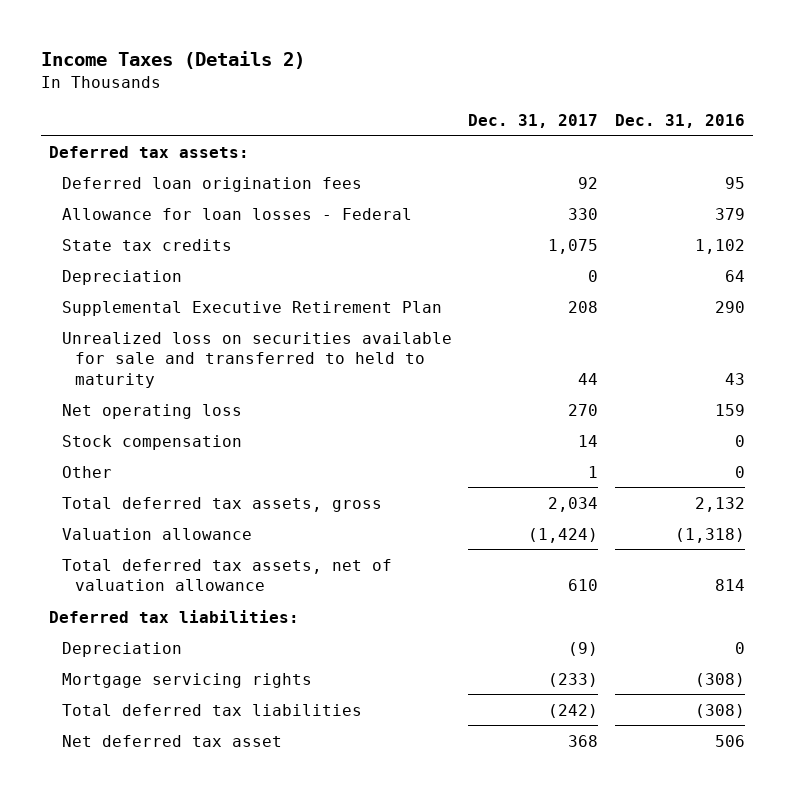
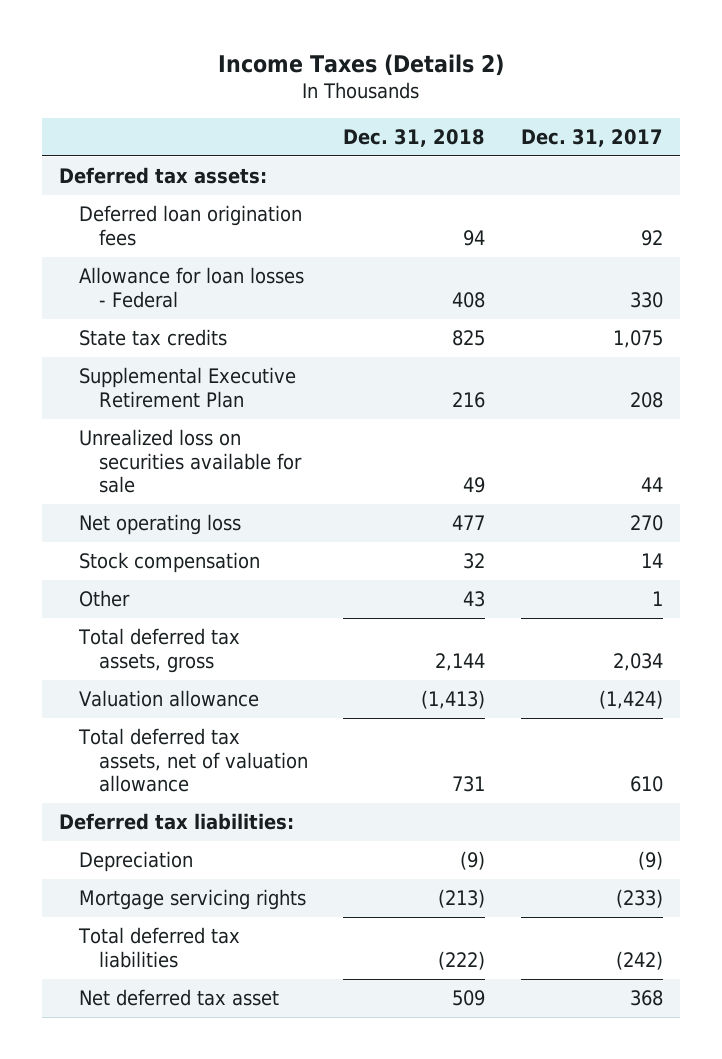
- | Dec. 31, 2017 | Dec. 31, 2016
+ | Dec. 31, 2018 | Dec. 31, 2017
- Depreciation | 0 | 64
- Unrealized loss on securities available for sale and transferred to held to maturity | 44 | 43
+ Unrealized loss on securities available for sale | 49 | 44

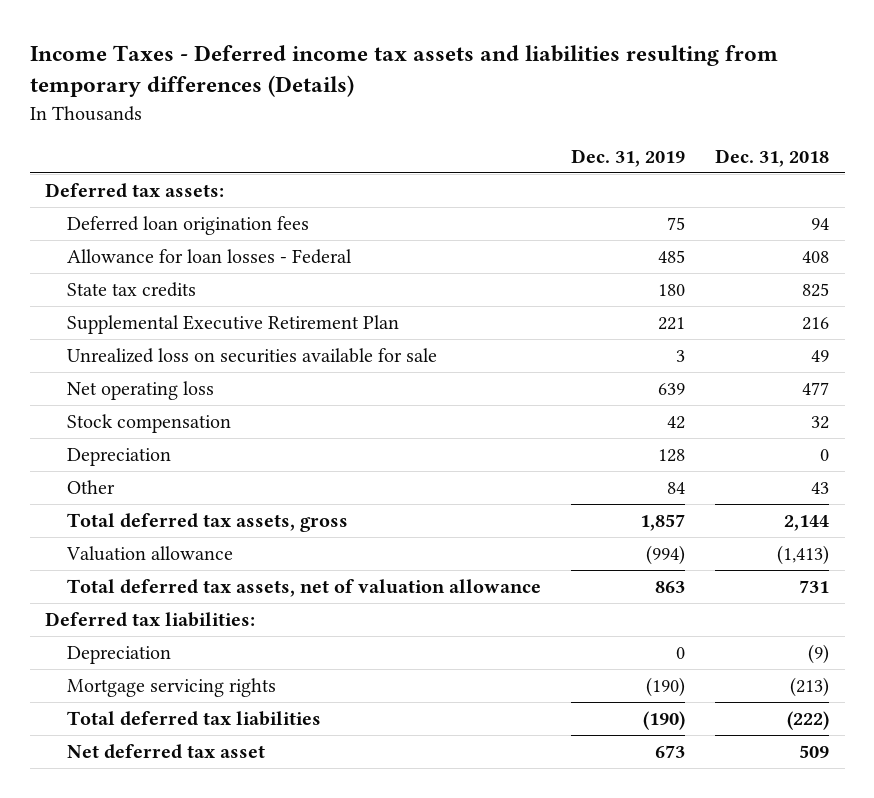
- Income Taxes (Details 2)
+ Income Taxes - Deferred income tax assets and liabilities resulting from temporary differences (Details)
- | Dec. 31, 2018 | Dec. 31, 2017
+ | Dec. 31, 2019 | Dec. 31, 2018
+ Depreciation | 128 | 0

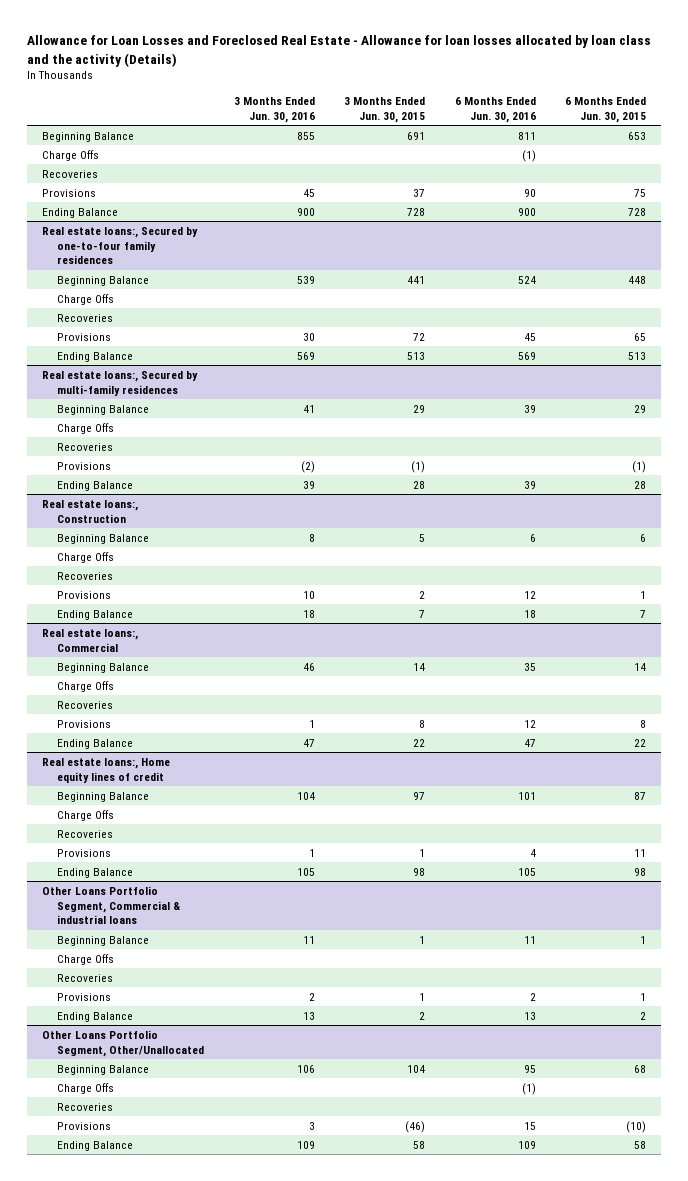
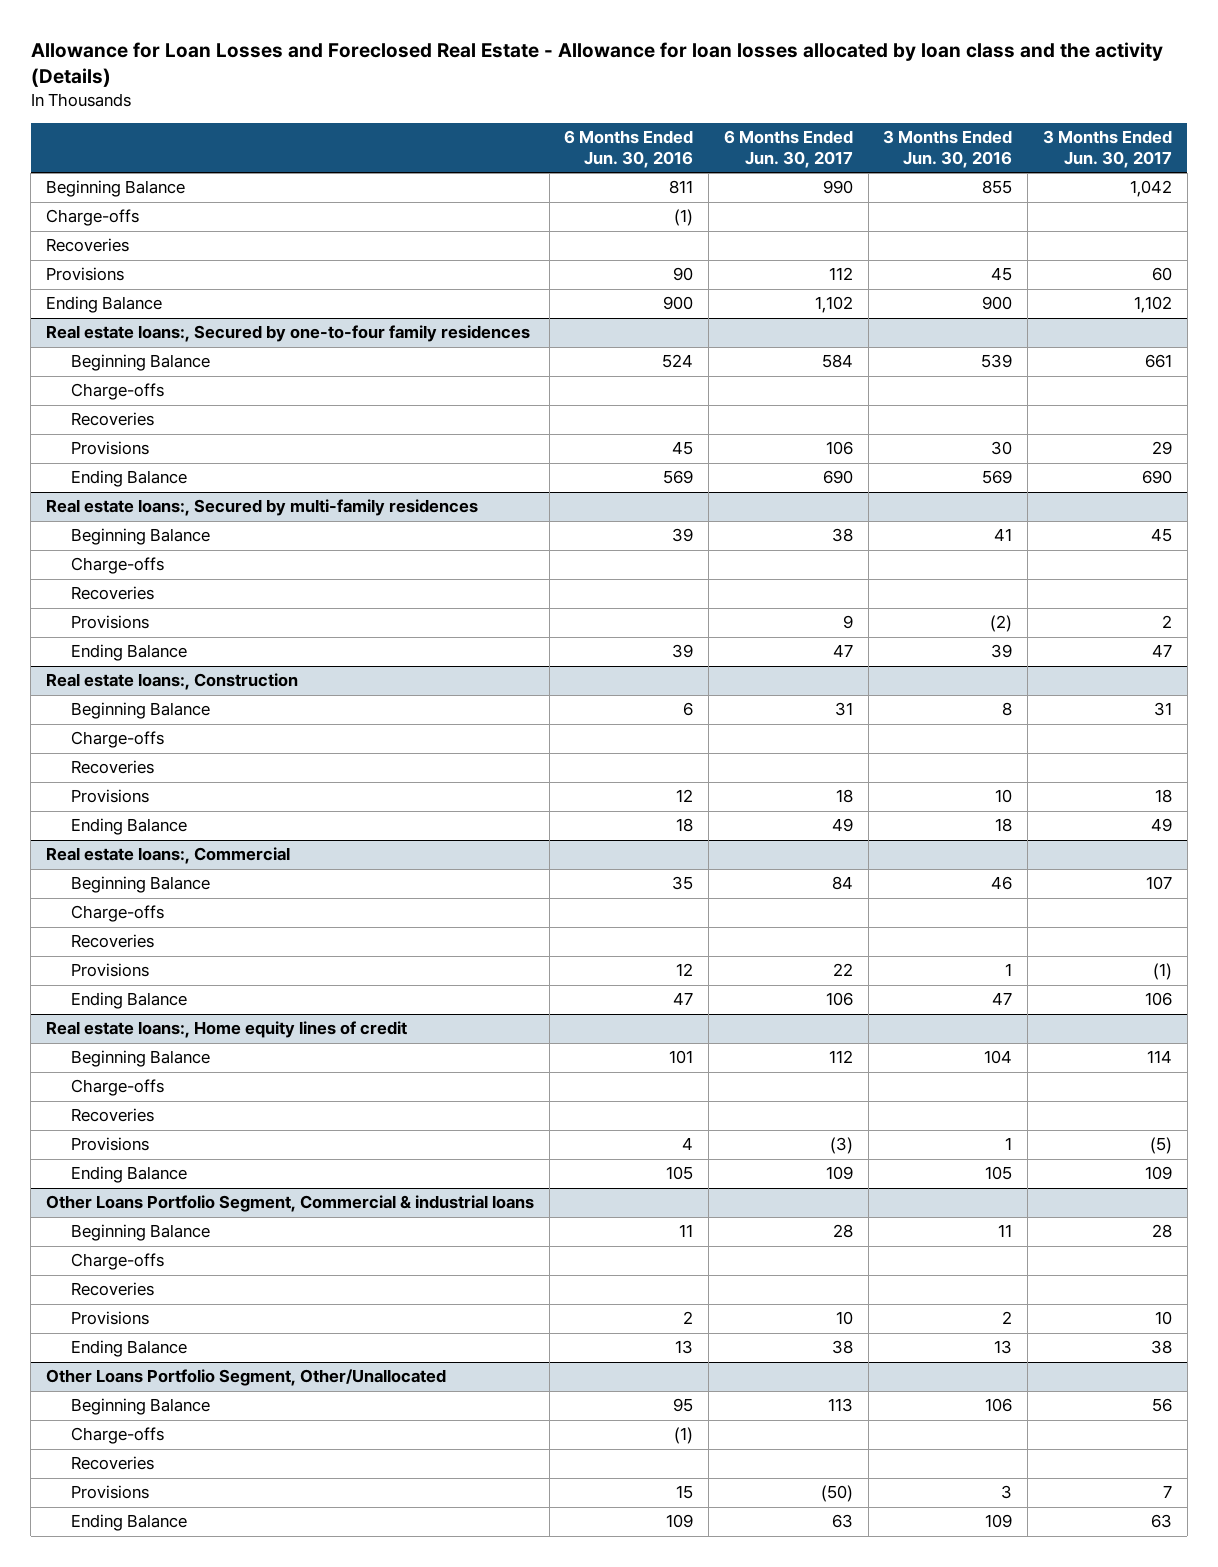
- | 3 Months Ended Jun. 30, 2016 | 3 Months Ended Jun. 30, 2015 | 6 Months Ended Jun. 30, 2016 | 6 Months Ended Jun. 30, 2015
+ | 6 Months Ended Jun. 30, 2016 | 6 Months Ended Jun. 30, 2017 | 3 Months Ended Jun. 30, 2016 | 3 Months Ended Jun. 30, 2017
- Charge Offs | | | (1) |
+ Charge-offs | (1) | | |
@ Real estate loans:, Secured by one-to-four family residences
- Charge Offs
+ Charge-offs
@ Real estate loans:, Secured by multi-family residences
- Charge Offs
+ Charge-offs
@ Real estate loans:, Construction
- Charge Offs
+ Charge-offs
@ Real estate loans:, Commercial
- Charge Offs
+ Charge-offs
@ Real estate loans:, Home equity lines of credit
- Charge Offs
+ Charge-offs
@ Other Loans Portfolio Segment, Commercial & industrial loans
- Charge Offs
+ Charge-offs
@ Other Loans Portfolio Segment, Other/Unallocated
- Charge Offs | | | (1) |
+ Charge-offs | (1) | | |

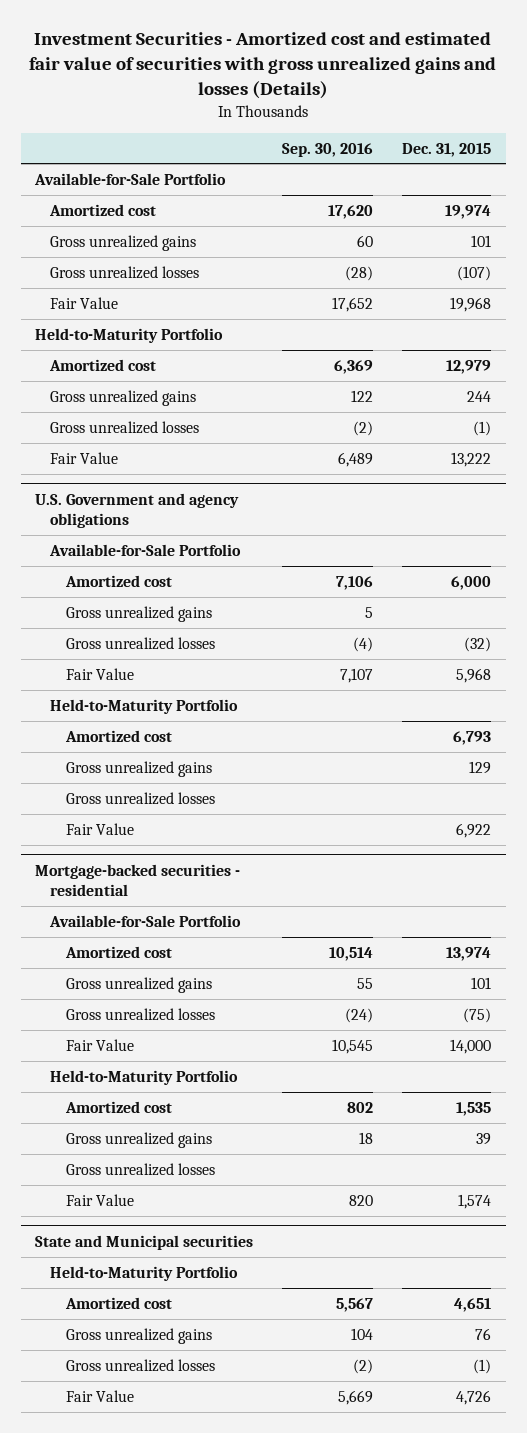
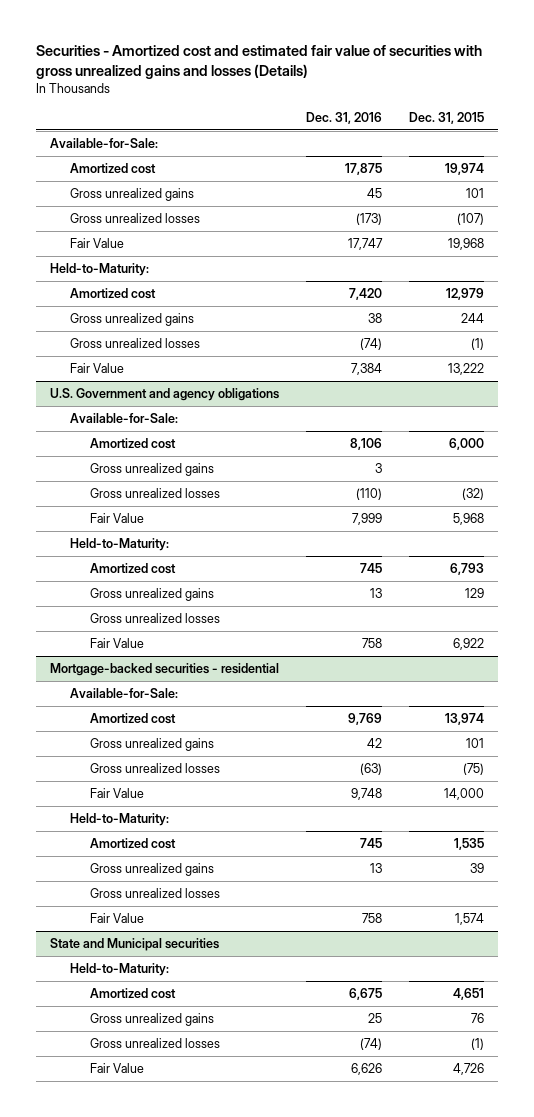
- Investment Securities - Amortized cost and estimated fair value of securities with gross unrealized gains and losses (Details)
+ Securities - Amortized cost and estimated fair value of securities with gross unrealized gains and losses (Details)
- | Sep. 30, 2016 | Dec. 31, 2015
+ | Dec. 31, 2016 | Dec. 31, 2015
- Available-for-Sale Portfolio
+ Available-for-Sale:
- Held-to-Maturity Portfolio
+ Held-to-Maturity:
@ U.S. Government and agency obligations
- Available-for-Sale Portfolio
+ Available-for-Sale:
- Held-to-Maturity Portfolio
+ Held-to-Maturity:
@ Mortgage-backed securities - residential
- Available-for-Sale Portfolio
+ Available-for-Sale:
- Held-to-Maturity Portfolio
+ Held-to-Maturity:
@ State and Municipal securities
- Held-to-Maturity Portfolio
+ Held-to-Maturity:

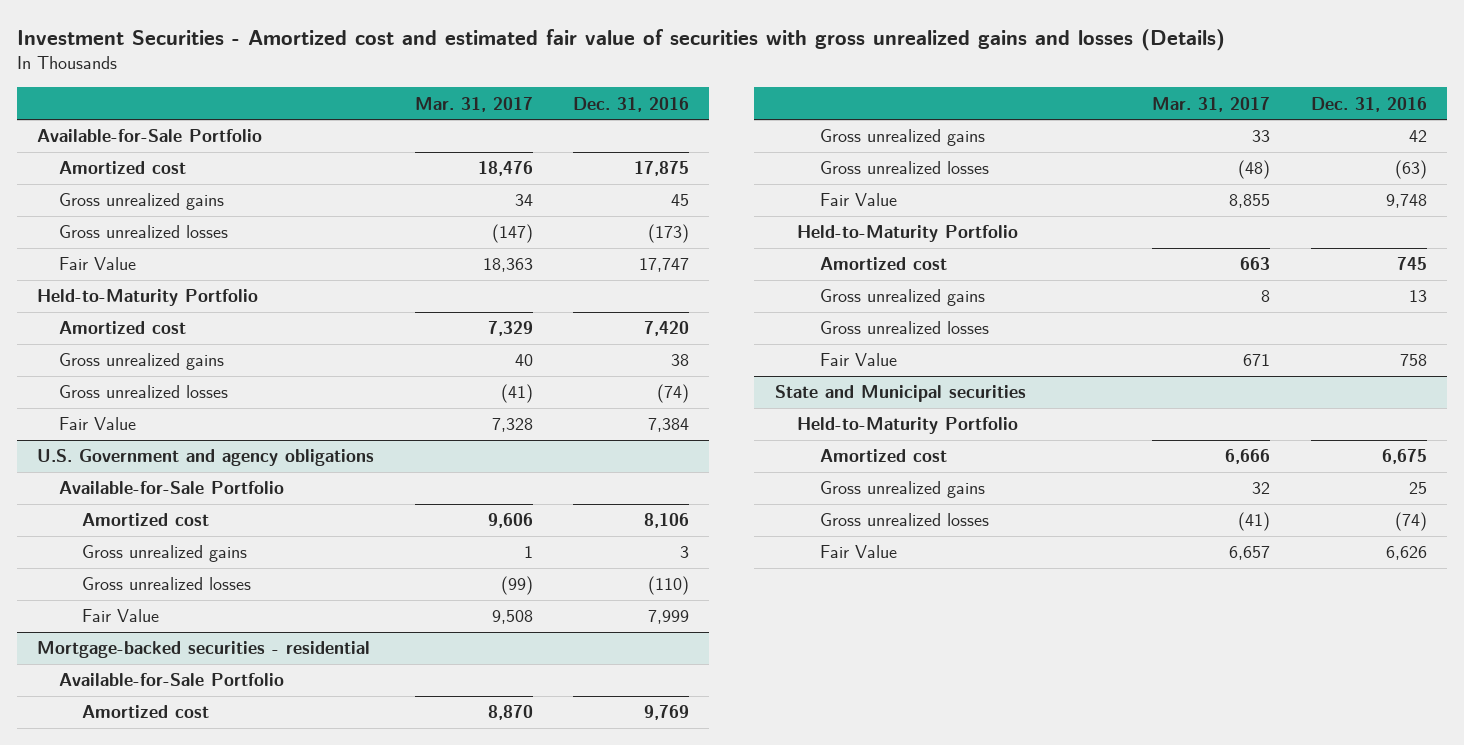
- Securities - Amortized cost and estimated fair value of securities with gross unrealized gains and losses (Details)
+ Investment Securities - Amortized cost and estimated fair value of securities with gross unrealized gains and losses (Details)
- | Dec. 31, 2016 | Dec. 31, 2015
+ | Mar. 31, 2017 | Dec. 31, 2016
- Available-for-Sale:
+ Available-for-Sale Portfolio
- Held-to-Maturity:
+ Held-to-Maturity Portfolio
@ U.S. Government and agency obligations
- Available-for-Sale:
+ Available-for-Sale Portfolio
- Held-to-Maturity:
- Amortized cost | 745 | 6,793
- Gross unrealized gains | 13 | 129
- Gross unrealized losses
- Fair Value | 758 | 6,922
@ Mortgage-backed securities - residential
- Available-for-Sale:
+ Available-for-Sale Portfolio
- Held-to-Maturity:
+ Held-to-Maturity Portfolio
@ State and Municipal securities
- Held-to-Maturity:
+ Held-to-Maturity Portfolio

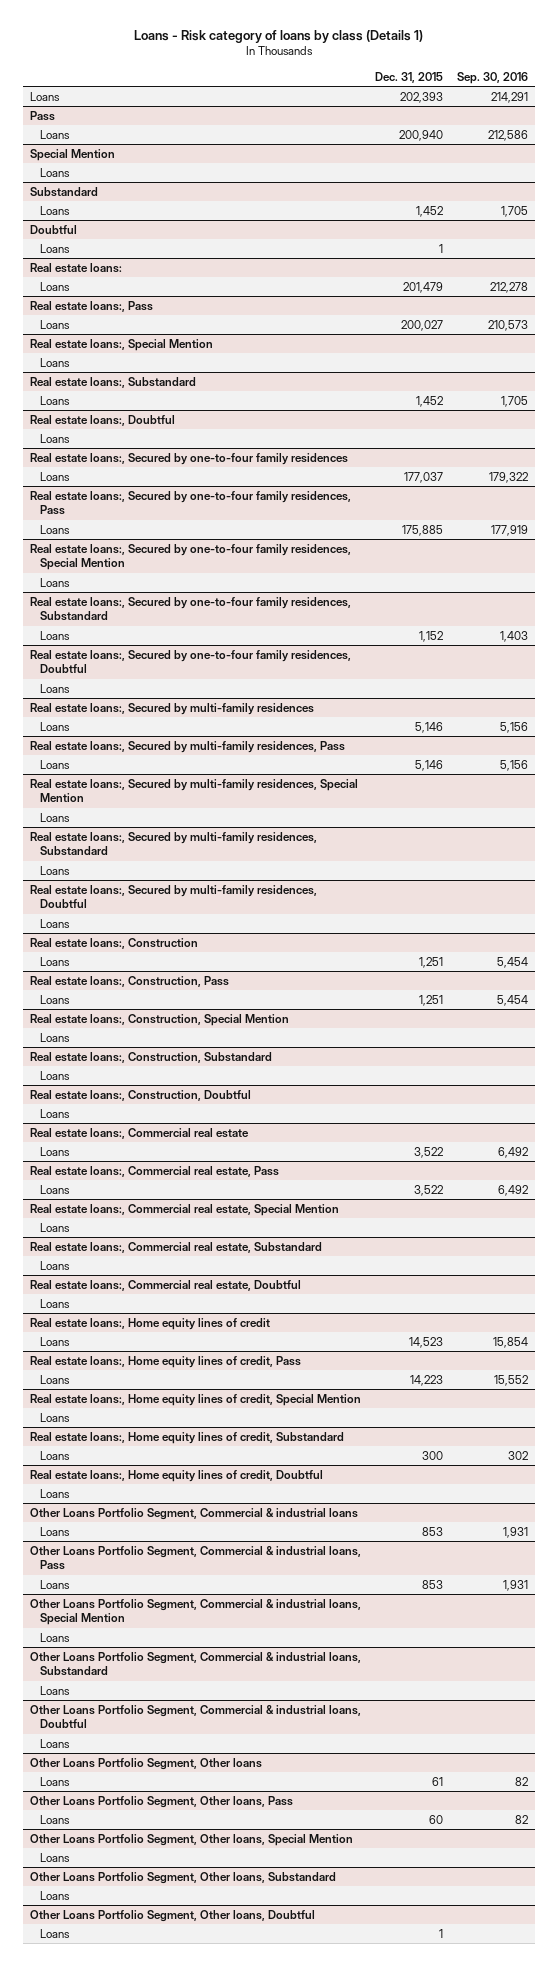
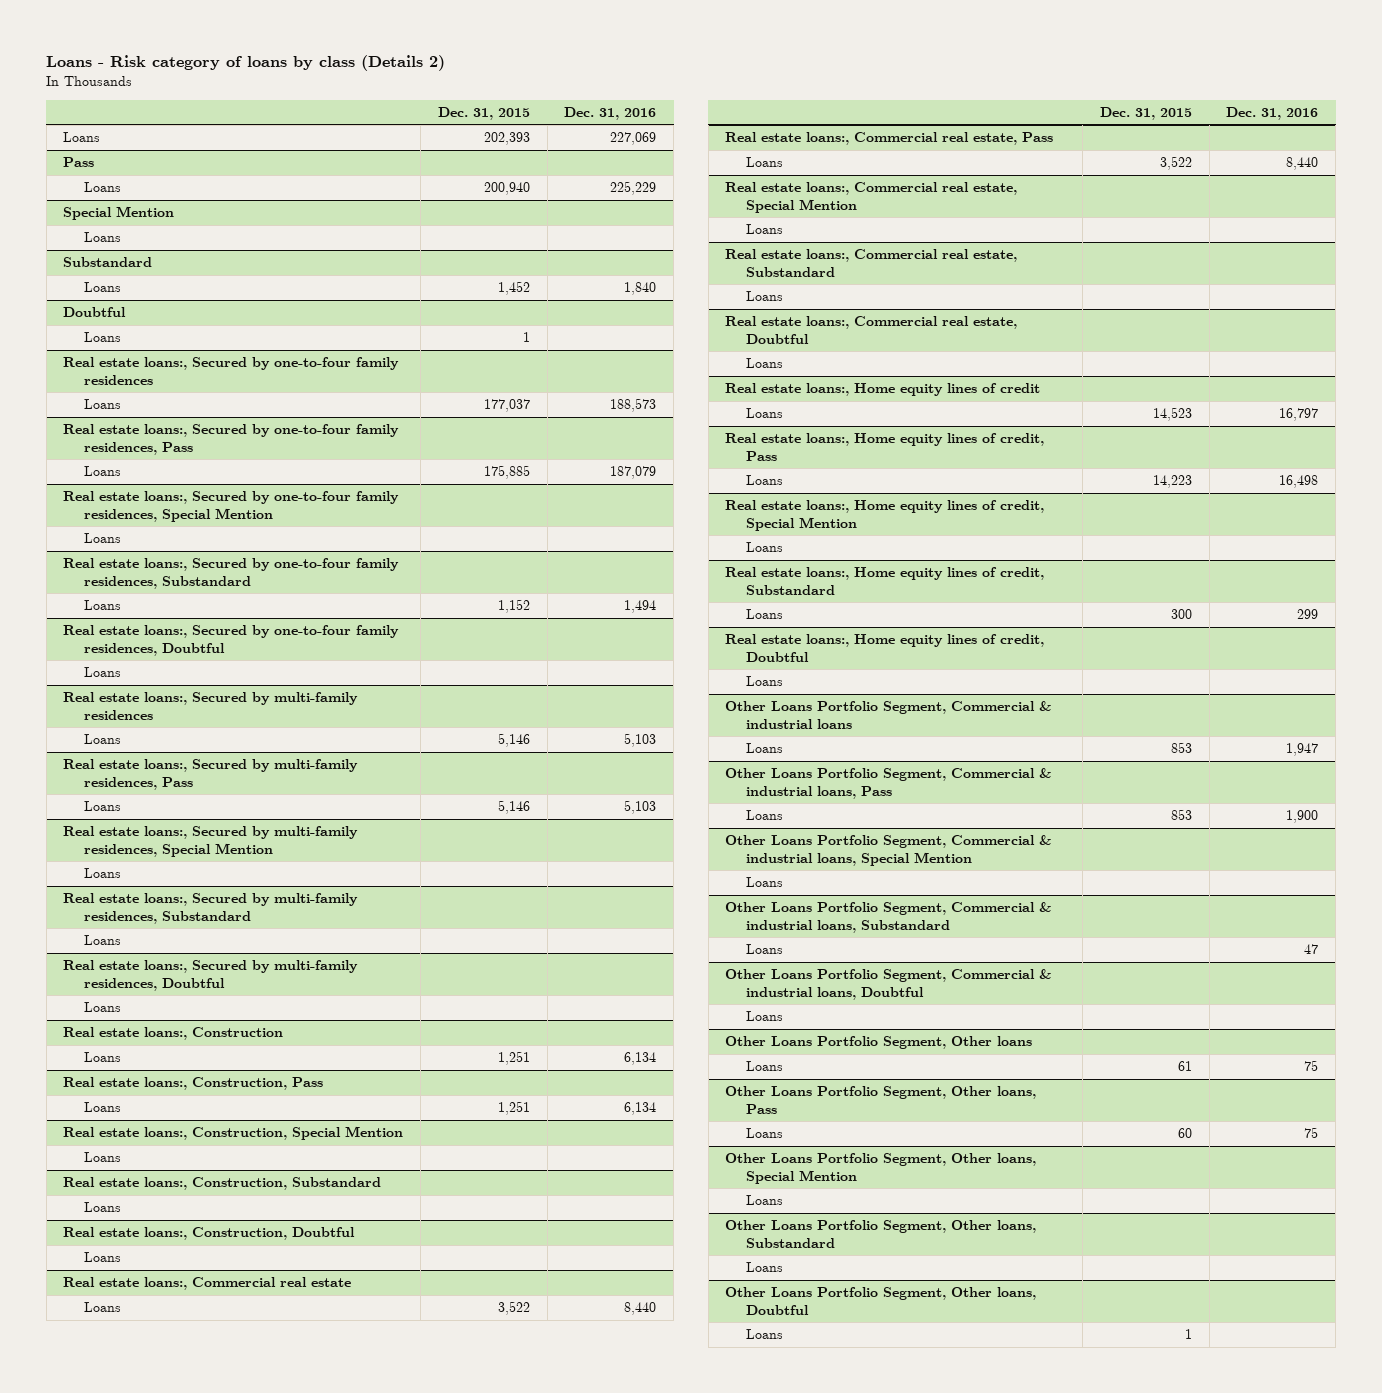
- Loans - Risk category of loans by class (Details 1)
+ Loans - Risk category of loans by class (Details 2)
- | Dec. 31, 2015 | Sep. 30, 2016
+ | Dec. 31, 2015 | Dec. 31, 2016
- Real estate loans:
- Loans | 201,479 | 212,278
- Real estate loans:, Pass
- Loans | 200,027 | 210,573
- Real estate loans:, Special Mention
- Loans
- Real estate loans:, Substandard
- Loans | 1,452 | 1,705
- Real estate loans:, Doubtful
- Loans

